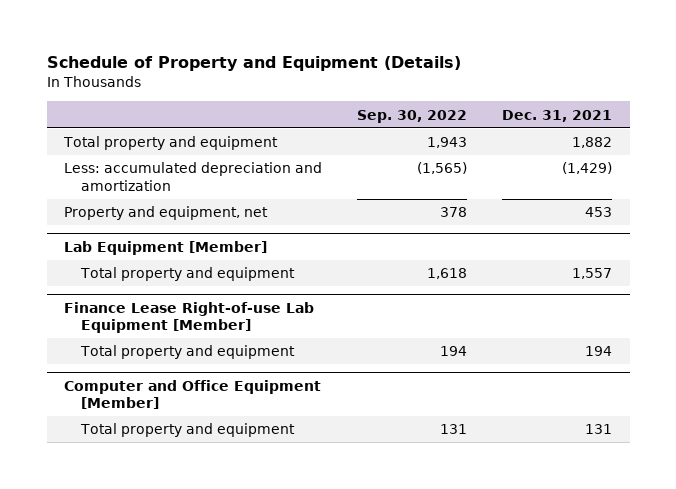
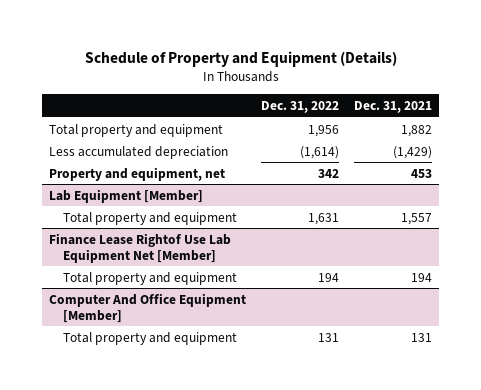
- | Sep. 30, 2022 | Dec. 31, 2021
+ | Dec. 31, 2022 | Dec. 31, 2021
- Less: accumulated depreciation and amortization | (1,565) | (1,429)
+ Less accumulated depreciation | (1,614) | (1,429)
- Finance Lease Right-of-use Lab Equipment [Member]
+ Finance Lease Rightof Use Lab Equipment Net [Member]
- Computer and Office Equipment [Member]
+ Computer And Office Equipment [Member]

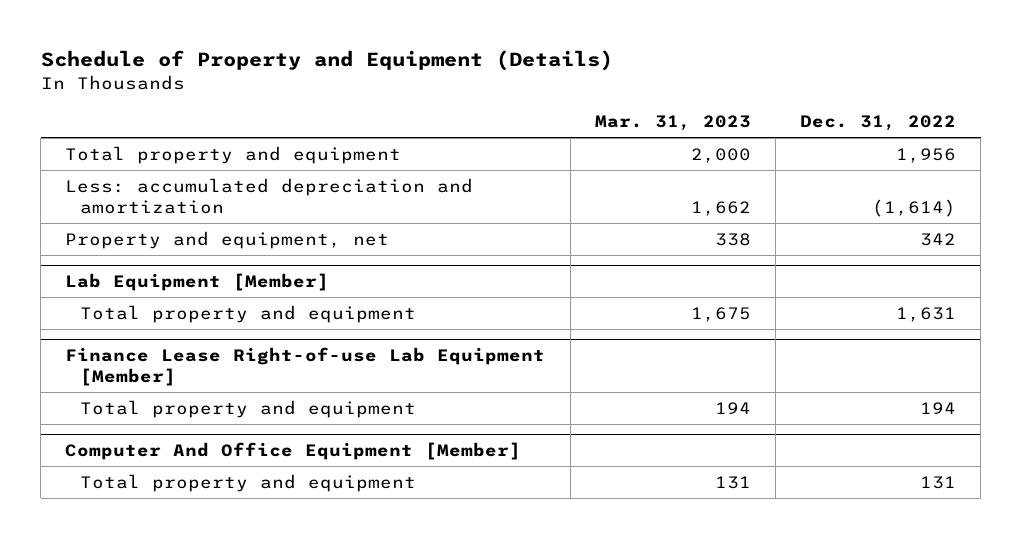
- | Dec. 31, 2022 | Dec. 31, 2021
+ | Mar. 31, 2023 | Dec. 31, 2022
- Less accumulated depreciation | (1,614) | (1,429)
+ Less: accumulated depreciation and amortization | 1,662 | (1,614)
- Finance Lease Rightof Use Lab Equipment Net [Member]
+ Finance Lease Right-of-use Lab Equipment [Member]

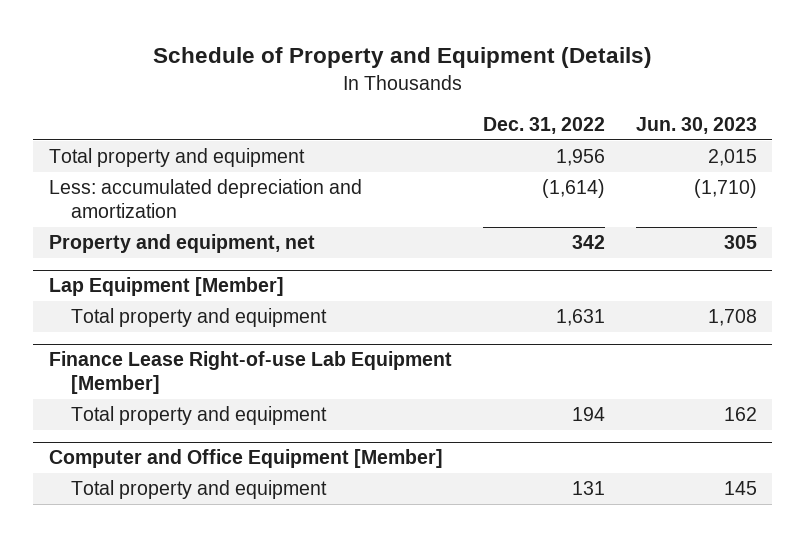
- | Mar. 31, 2023 | Dec. 31, 2022
+ | Dec. 31, 2022 | Jun. 30, 2023
- Lab Equipment [Member]
+ Lap Equipment [Member]
- Computer And Office Equipment [Member]
+ Computer and Office Equipment [Member]

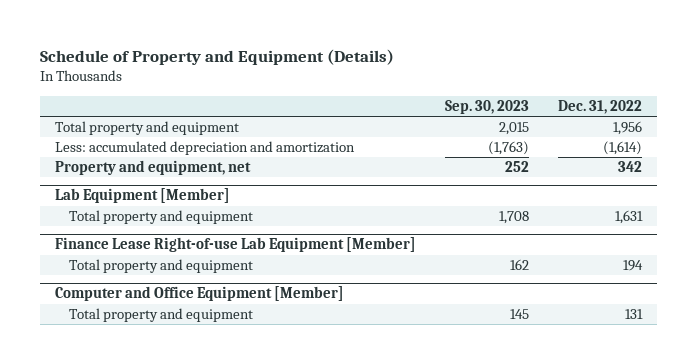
- | Dec. 31, 2022 | Jun. 30, 2023
+ | Sep. 30, 2023 | Dec. 31, 2022
- Lap Equipment [Member]
+ Lab Equipment [Member]

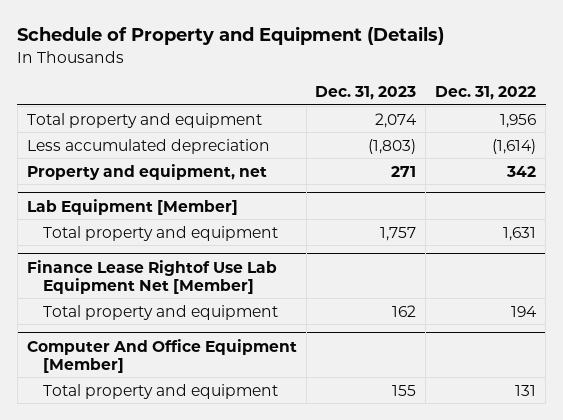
- | Sep. 30, 2023 | Dec. 31, 2022
+ | Dec. 31, 2023 | Dec. 31, 2022
- Less: accumulated depreciation and amortization | (1,763) | (1,614)
+ Less accumulated depreciation | (1,803) | (1,614)
- Finance Lease Right-of-use Lab Equipment [Member]
+ Finance Lease Rightof Use Lab Equipment Net [Member]
- Computer and Office Equipment [Member]
+ Computer And Office Equipment [Member]

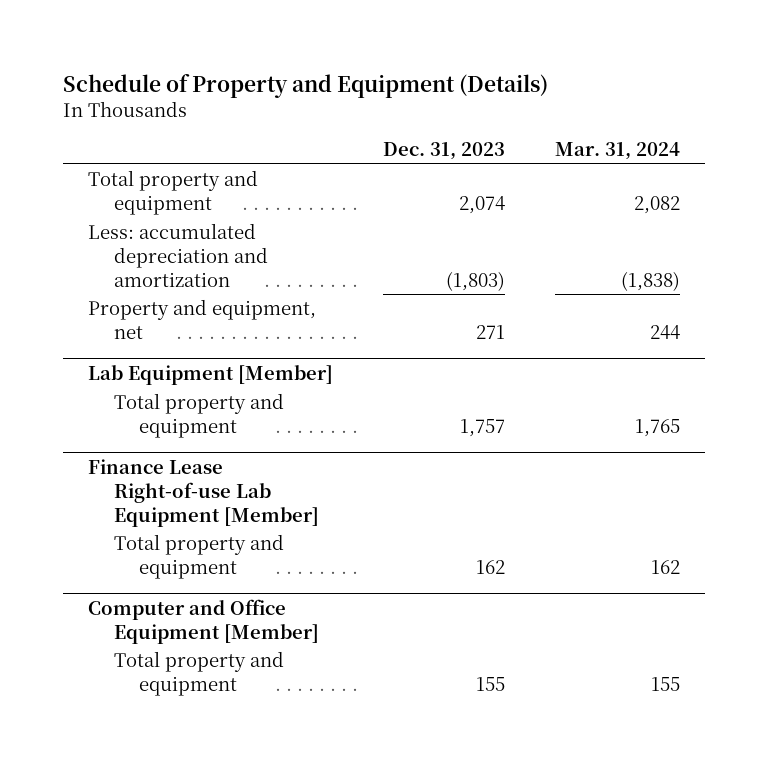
- | Dec. 31, 2023 | Dec. 31, 2022
+ | Dec. 31, 2023 | Mar. 31, 2024
- Less accumulated depreciation | (1,803) | (1,614)
+ Less: accumulated depreciation and amortization | (1,803) | (1,838)
- Finance Lease Rightof Use Lab Equipment Net [Member]
+ Finance Lease Right-of-use Lab Equipment [Member]
- Computer And Office Equipment [Member]
+ Computer and Office Equipment [Member]

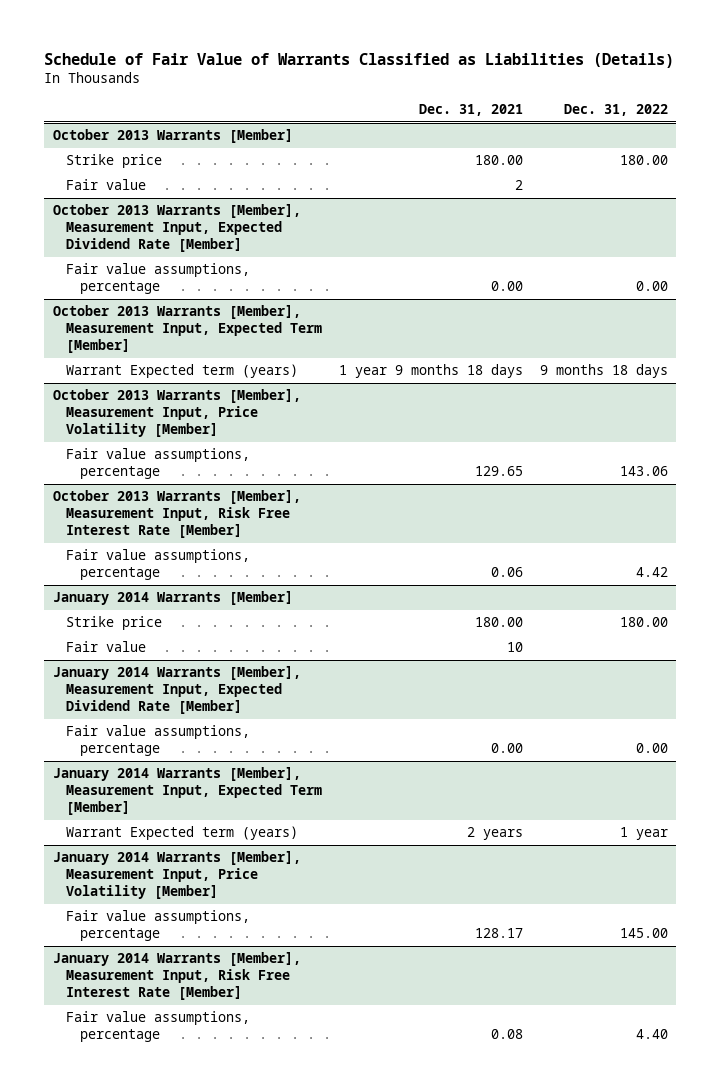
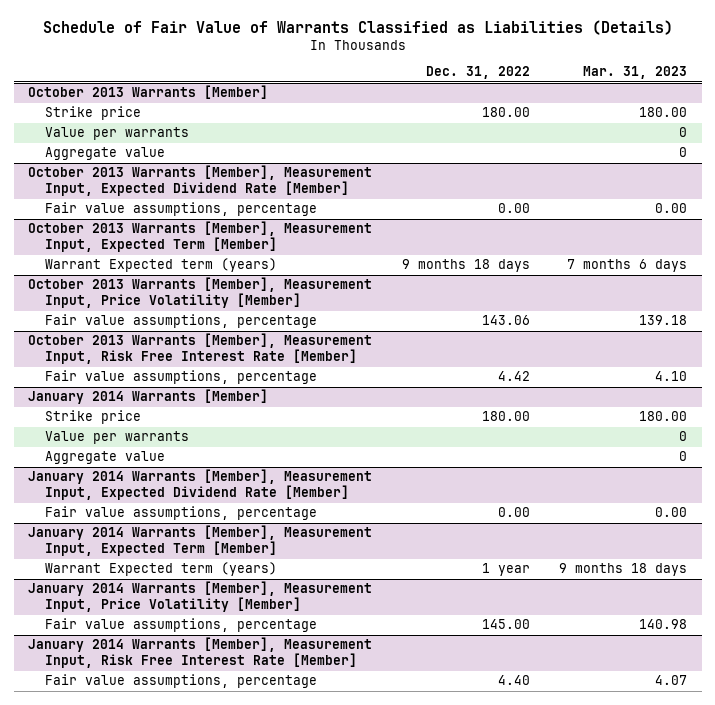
- | Dec. 31, 2021 | Dec. 31, 2022
+ | Dec. 31, 2022 | Mar. 31, 2023
@ October 2013 Warrants [Member]
- Fair value | 2 |
+ Value per warrants | | 0
+ Aggregate value | | 0
@ January 2014 Warrants [Member]
- Fair value | 10 |
+ Value per warrants | | 0
+ Aggregate value | | 0

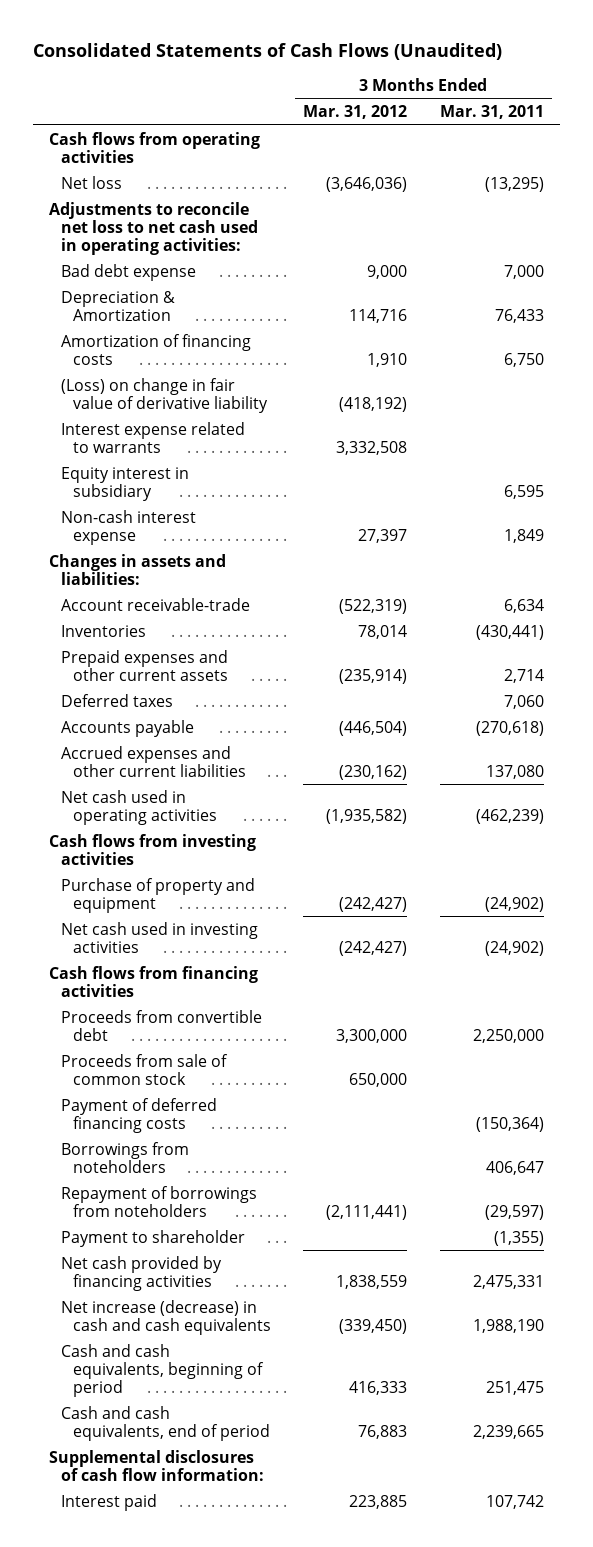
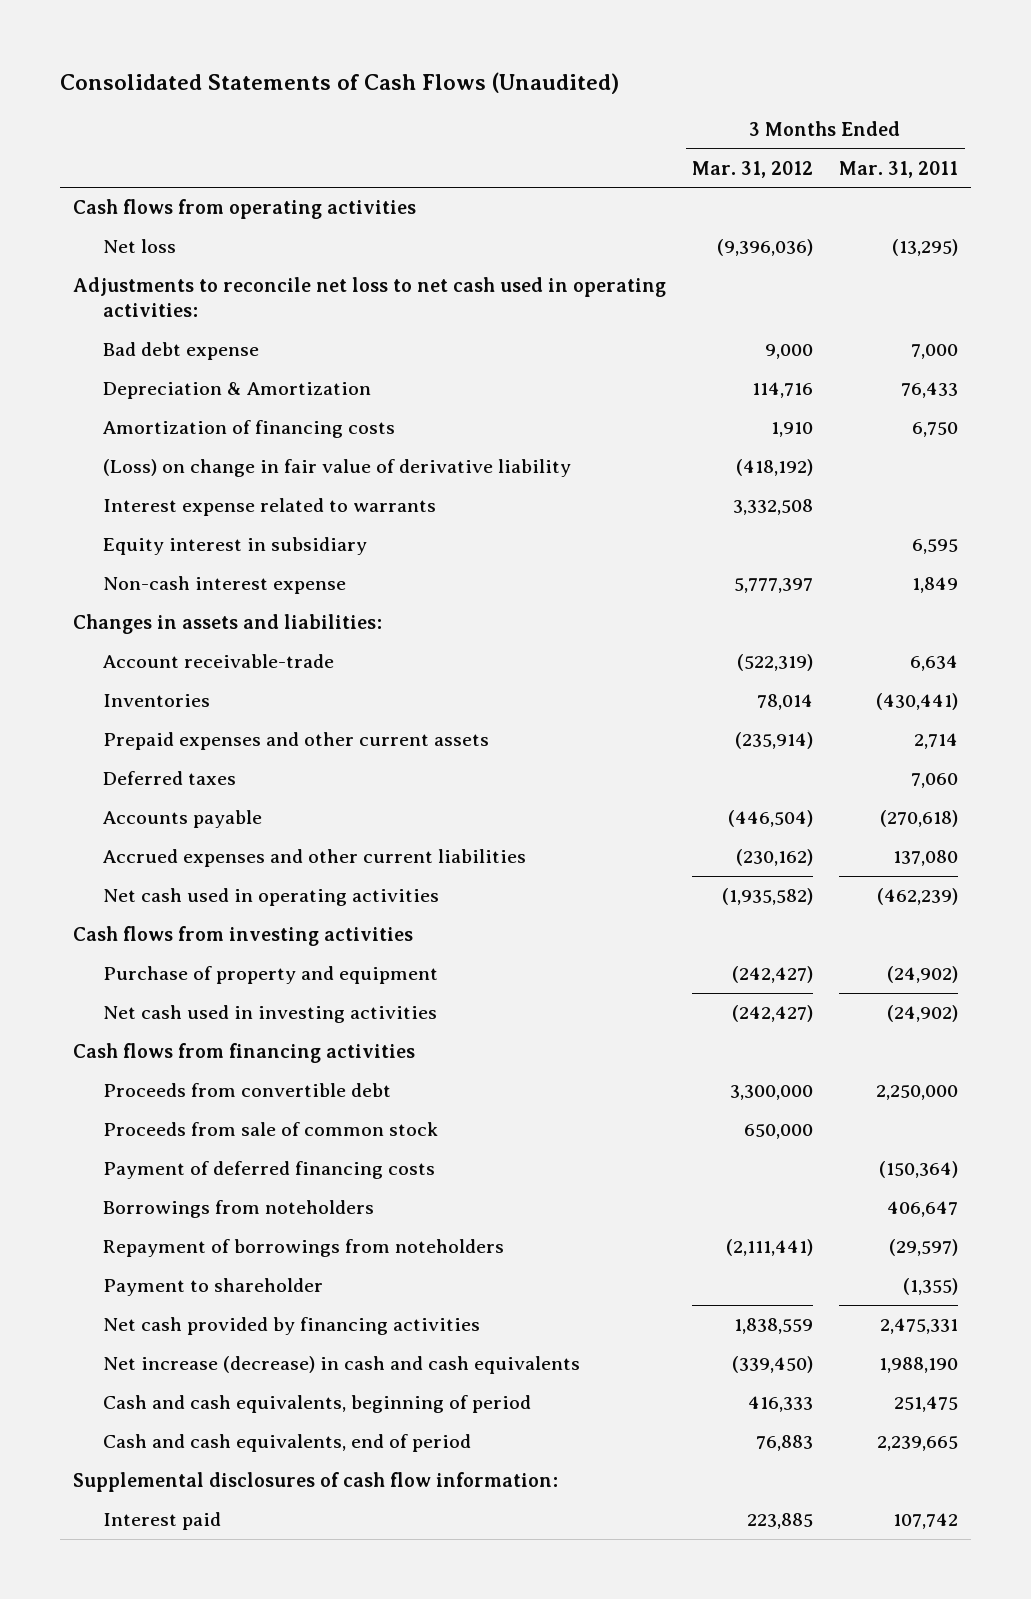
- Net loss | (3,646,036) | (13,295)
+ Net loss | (9,396,036) | (13,295)
- Non-cash interest expense | 27,397 | 1,849
+ Non-cash interest expense | 5,777,397 | 1,849

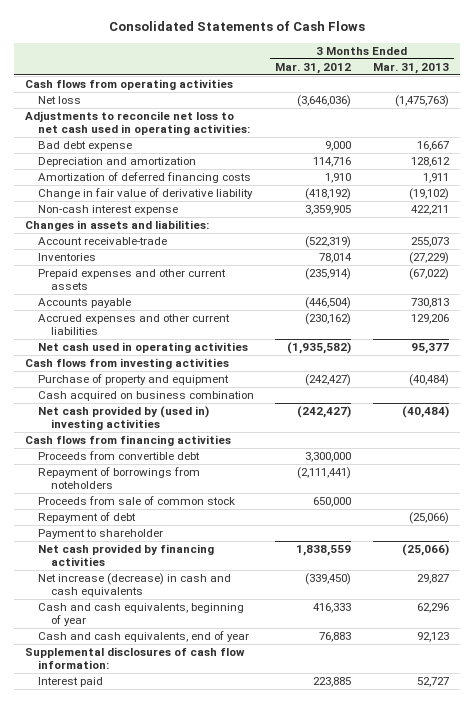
- Consolidated Statements of Cash Flows (Unaudited)
+ Consolidated Statements of Cash Flows
- | 3 Months Ended Mar. 31, 2012 | 3 Months Ended Mar. 31, 2011
+ | 3 Months Ended Mar. 31, 2012 | 3 Months Ended Mar. 31, 2013
- Net loss | (9,396,036) | (13,295)
+ Net loss | (3,646,036) | (1,475,763)
- Depreciation & Amortization | 114,716 | 76,433
- Amortization of financing costs | 1,910 | 6,750
- (Loss) on change in fair value of derivative liability | (418,192) |
- Interest expense related to warrants | 3,332,508 |
- Equity interest in subsidiary | | 6,595
- Non-cash interest expense | 5,777,397 | 1,849
+ Depreciation and amortization | 114,716 | 128,612
+ Amortization of deferred financing costs | 1,910 | 1,911
+ Change in fair value of derivative liability | (418,192) | (19,102)
+ Non-cash interest expense | 3,359,905 | 422,211
- Deferred taxes | | 7,060
- Net cash used in investing activities | (242,427) | (24,902)
+ Cash acquired on business combination
+ Net cash provided by (used in) investing activities | (242,427) | (40,484)
- Payment of deferred financing costs | | (150,364)
- Borrowings from noteholders | | 406,647
moved down: Proceeds from sale of common stock | 650,000 |
+ Repayment of debt | | (25,066)
- Cash and cash equivalents, beginning of period | 416,333 | 251,475
- Cash and cash equivalents, end of period | 76,883 | 2,239,665
+ Cash and cash equivalents, beginning of year | 416,333 | 62,296
+ Cash and cash equivalents, end of year | 76,883 | 92,123

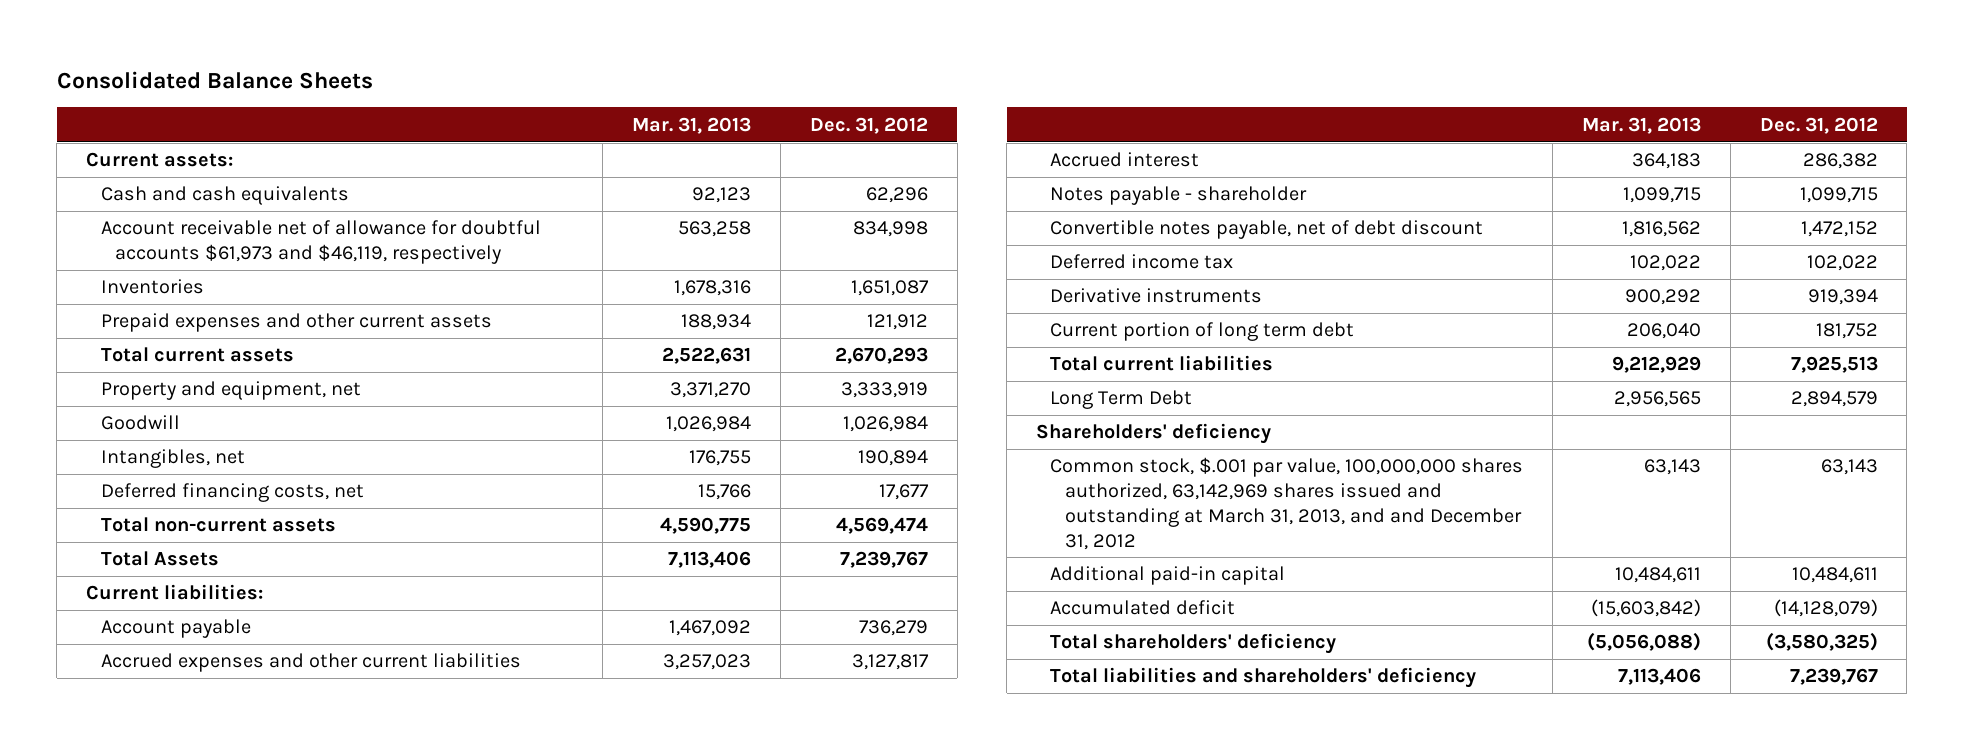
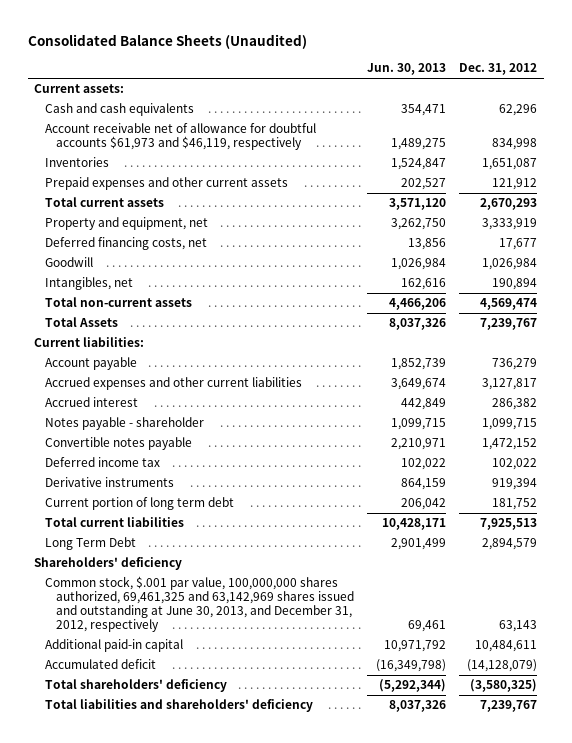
- Consolidated Balance Sheets
+ Consolidated Balance Sheets (Unaudited)
- | Mar. 31, 2013 | Dec. 31, 2012
+ | Jun. 30, 2013 | Dec. 31, 2012
moved up: Deferred financing costs, net | 13,856 | 17,677
- Convertible notes payable, net of debt discount | 1,816,562 | 1,472,152
+ Convertible notes payable | 2,210,971 | 1,472,152
- Common stock, $.001 par value, 100,000,000 shares authorized, 63,142,969 shares issued and outstanding at March 31, 2013, and and December 31, 2012 | 63,143 | 63,143
+ Common stock, $.001 par value, 100,000,000 shares authorized, 69,461,325 and 63,142,969 shares issued and outstanding at June 30, 2013, and December 31, 2012, respectively | 69,461 | 63,143

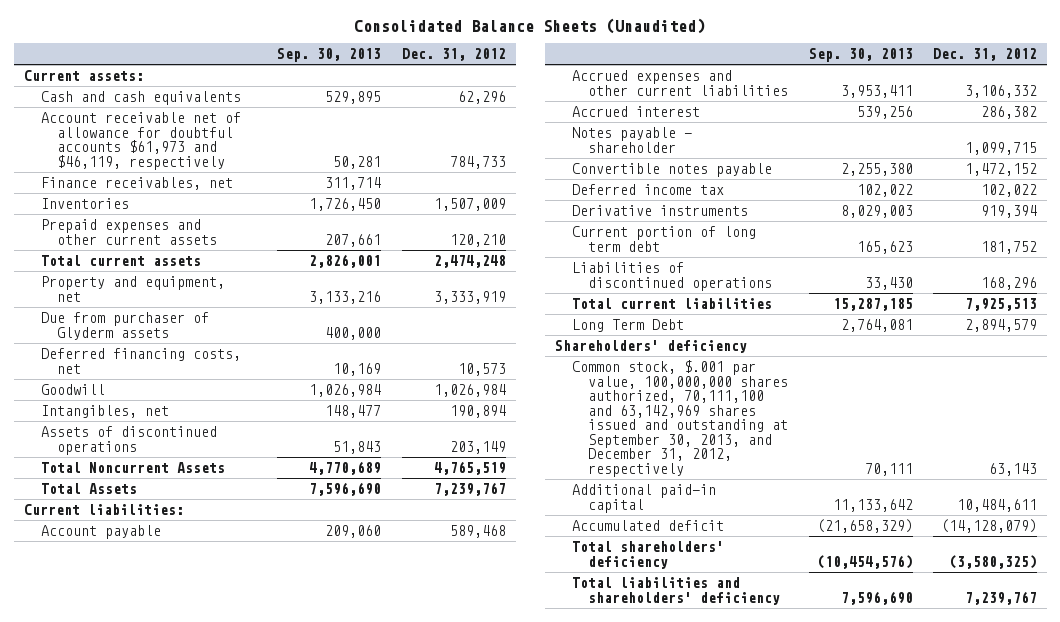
- | Jun. 30, 2013 | Dec. 31, 2012
+ | Sep. 30, 2013 | Dec. 31, 2012
- Account receivable net of allowance for doubtful accounts $61,973 and $46,119, respectively | 1,489,275 | 834,998
- Inventories | 1,524,847 | 1,651,087
- Prepaid expenses and other current assets | 202,527 | 121,912
- Total current assets | 3,571,120 | 2,670,293
+ Account receivable net of allowance for doubtful accounts $61,973 and $46,119, respectively | 50,281 | 784,733
+ Finance receivables, net | 311,714 |
+ Inventories | 1,726,450 | 1,507,009
+ Prepaid expenses and other current assets | 207,661 | 120,210
+ Total current assets | 2,826,001 | 2,474,248
- Deferred financing costs, net | 13,856 | 17,677
+ Due from purchaser of Glyderm assets | 400,000 |
+ Deferred financing costs, net | 10,169 | 10,573
- Total non-current assets | 4,466,206 | 4,569,474
+ Assets of discontinued operations | 51,843 | 203,149
+ Total Noncurrent Assets | 4,770,689 | 4,765,519
- Account payable | 1,852,739 | 736,279
- Accrued expenses and other current liabilities | 3,649,674 | 3,127,817
+ Account payable | 209,060 | 589,468
+ Accrued expenses and other current liabilities | 3,953,411 | 3,106,332
+ Liabilities of discontinued operations | 33,430 | 168,296
- Common stock, $.001 par value, 100,000,000 shares authorized, 69,461,325 and 63,142,969 shares issued and outstanding at June 30, 2013, and December 31, 2012, respectively | 69,461 | 63,143
+ Common stock, $.001 par value, 100,000,000 shares authorized, 70,111,100 and 63,142,969 shares issued and outstanding at September 30, 2013, and December 31, 2012, respectively | 70,111 | 63,143

